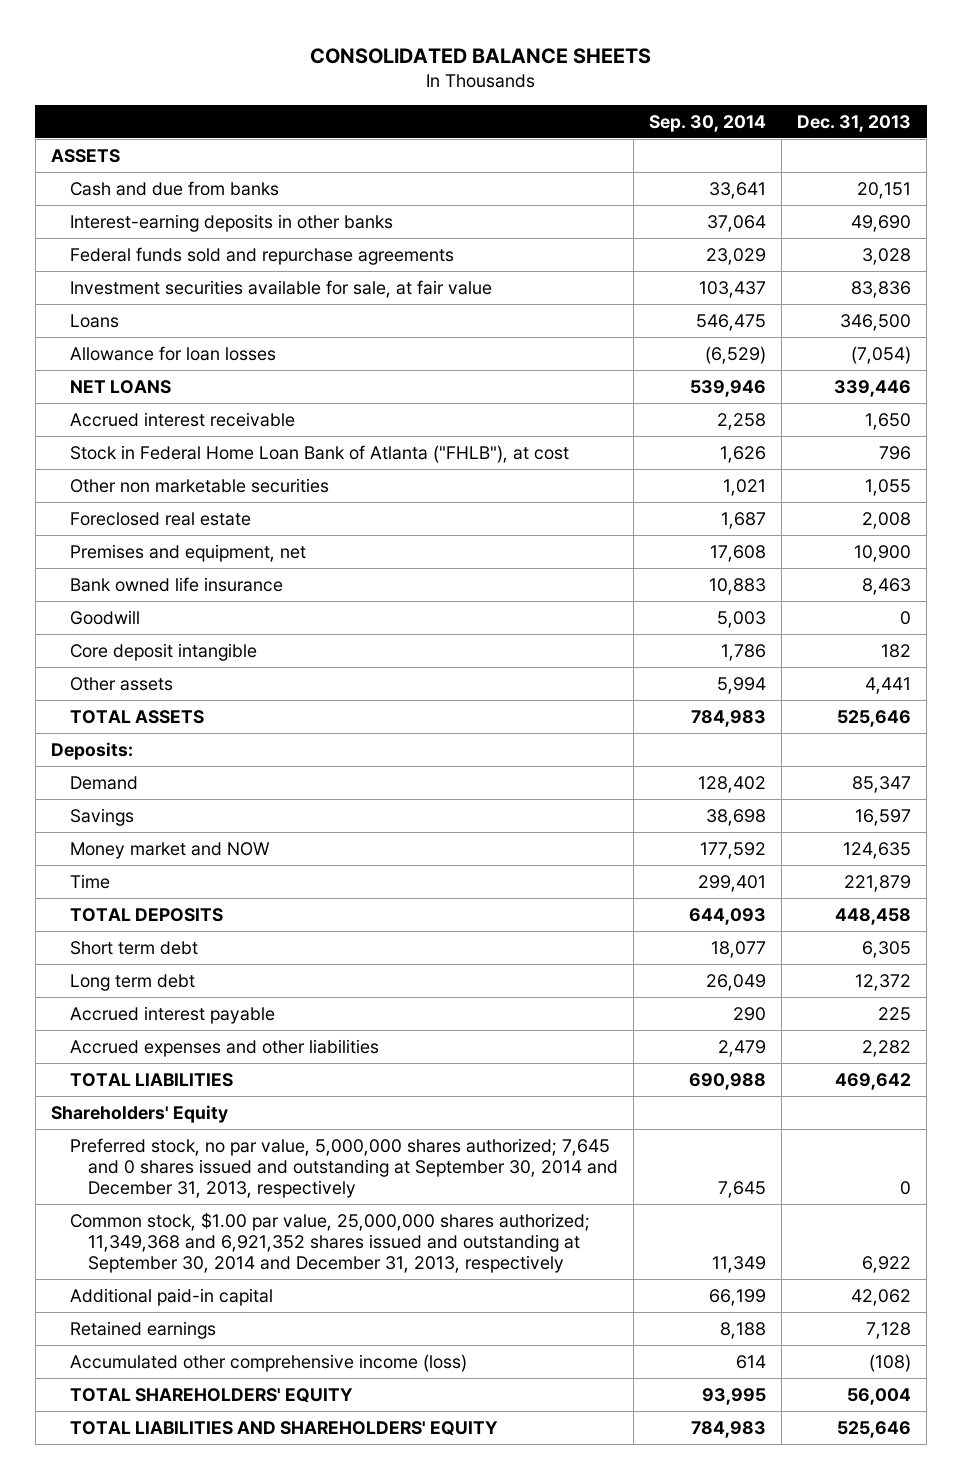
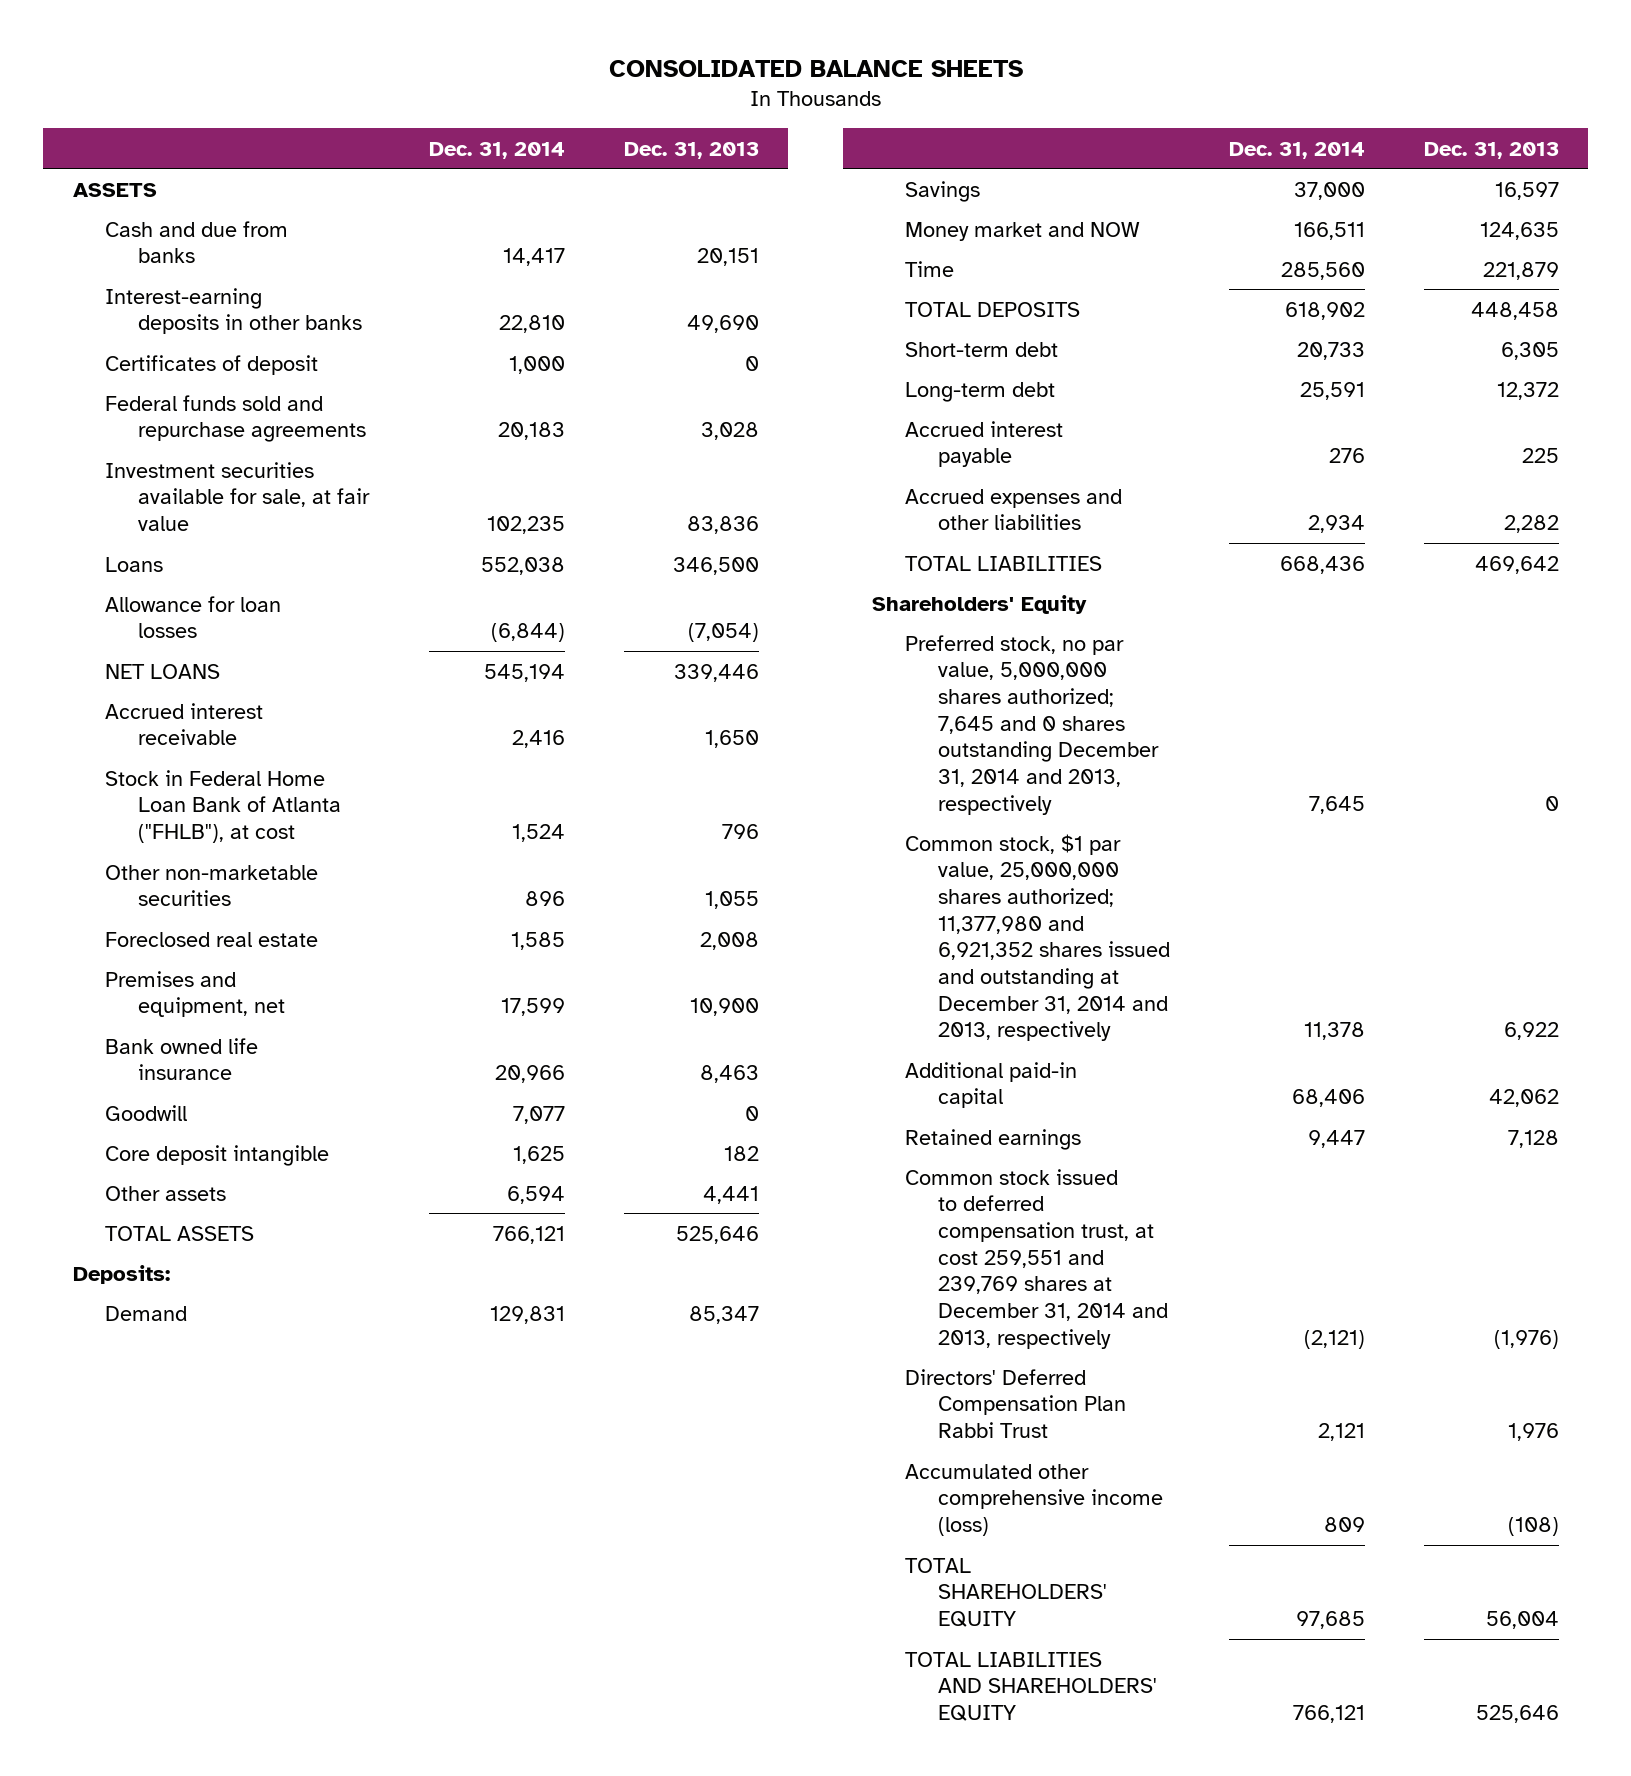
- | Sep. 30, 2014 | Dec. 31, 2013
+ | Dec. 31, 2014 | Dec. 31, 2013
+ Certificates of deposit | 1,000 | 0
- Other non marketable securities | 1,021 | 1,055
+ Other non-marketable securities | 896 | 1,055
- Short term debt | 18,077 | 6,305
- Long term debt | 26,049 | 12,372
+ Short-term debt | 20,733 | 6,305
+ Long-term debt | 25,591 | 12,372
- Preferred stock, no par value, 5,000,000 shares authorized; 7,645 and 0 shares issued and outstanding at September 30, 2014 and December 31, 2013, respectively | 7,645 | 0
- Common stock, $1.00 par value, 25,000,000 shares authorized; 11,349,368 and 6,921,352 shares issued and outstanding at September 30, 2014 and December 31, 2013, respectively | 11,349 | 6,922
+ Preferred stock, no par value, 5,000,000 shares authorized; 7,645 and 0 shares outstanding December 31, 2014 and 2013, respectively | 7,645 | 0
+ Common stock, $1 par value, 25,000,000 shares authorized; 11,377,980 and 6,921,352 shares issued and outstanding at December 31, 2014 and 2013, respectively | 11,378 | 6,922
+ Common stock issued to deferred compensation trust, at cost 259,551 and 239,769 shares at December 31, 2014 and 2013, respectively | (2,121) | (1,976)
+ Directors' Deferred Compensation Plan Rabbi Trust | 2,121 | 1,976

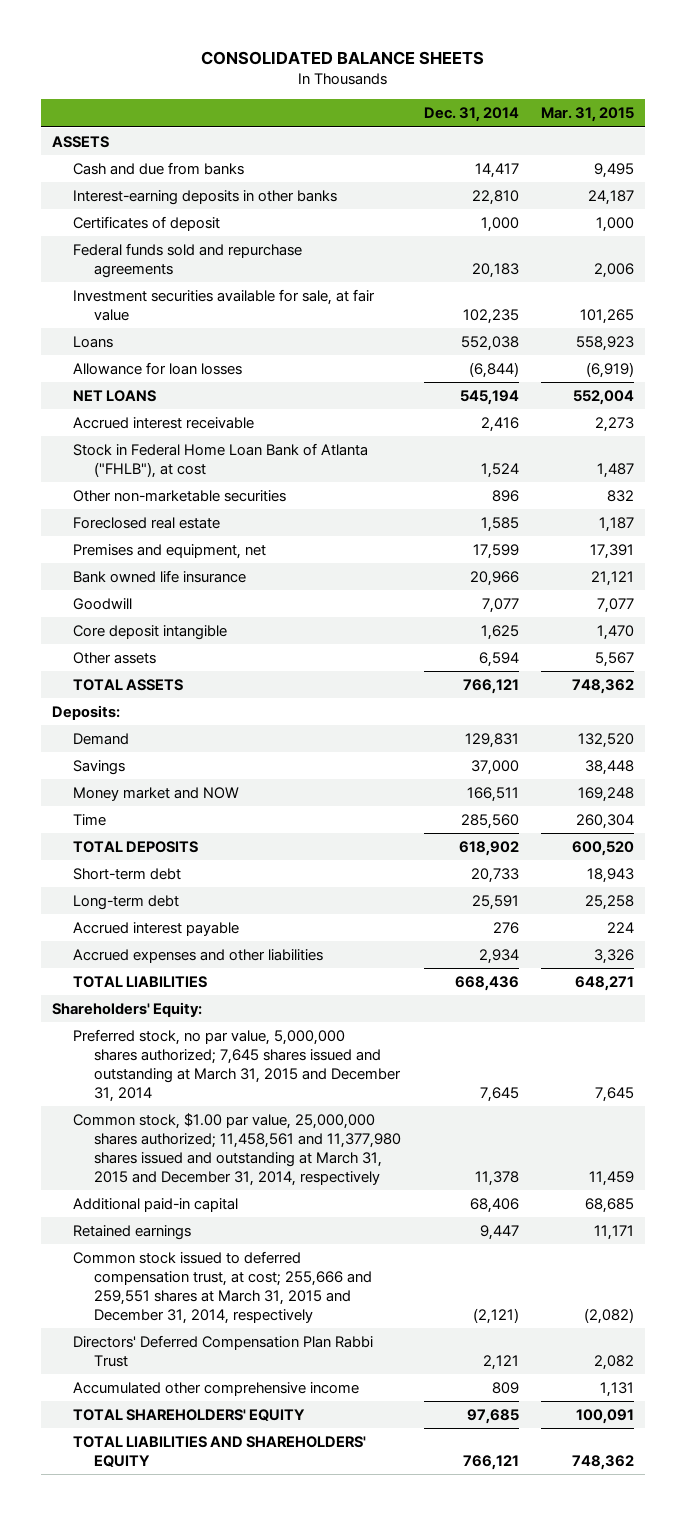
- | Dec. 31, 2014 | Dec. 31, 2013
+ | Dec. 31, 2014 | Mar. 31, 2015
- Shareholders' Equity
- Preferred stock, no par value, 5,000,000 shares authorized; 7,645 and 0 shares outstanding December 31, 2014 and 2013, respectively | 7,645 | 0
- Common stock, $1 par value, 25,000,000 shares authorized; 11,377,980 and 6,921,352 shares issued and outstanding at December 31, 2014 and 2013, respectively | 11,378 | 6,922
+ Shareholders' Equity:
+ Preferred stock, no par value, 5,000,000 shares authorized; 7,645 shares issued and outstanding at March 31, 2015 and December 31, 2014 | 7,645 | 7,645
+ Common stock, $1.00 par value, 25,000,000 shares authorized; 11,458,561 and 11,377,980 shares issued and outstanding at March 31, 2015 and December 31, 2014, respectively | 11,378 | 11,459
- Common stock issued to deferred compensation trust, at cost 259,551 and 239,769 shares at December 31, 2014 and 2013, respectively | (2,121) | (1,976)
+ Common stock issued to deferred compensation trust, at cost; 255,666 and 259,551 shares at March 31, 2015 and December 31, 2014, respectively | (2,121) | (2,082)
- Accumulated other comprehensive income (loss) | 809 | (108)
+ Accumulated other comprehensive income | 809 | 1,131

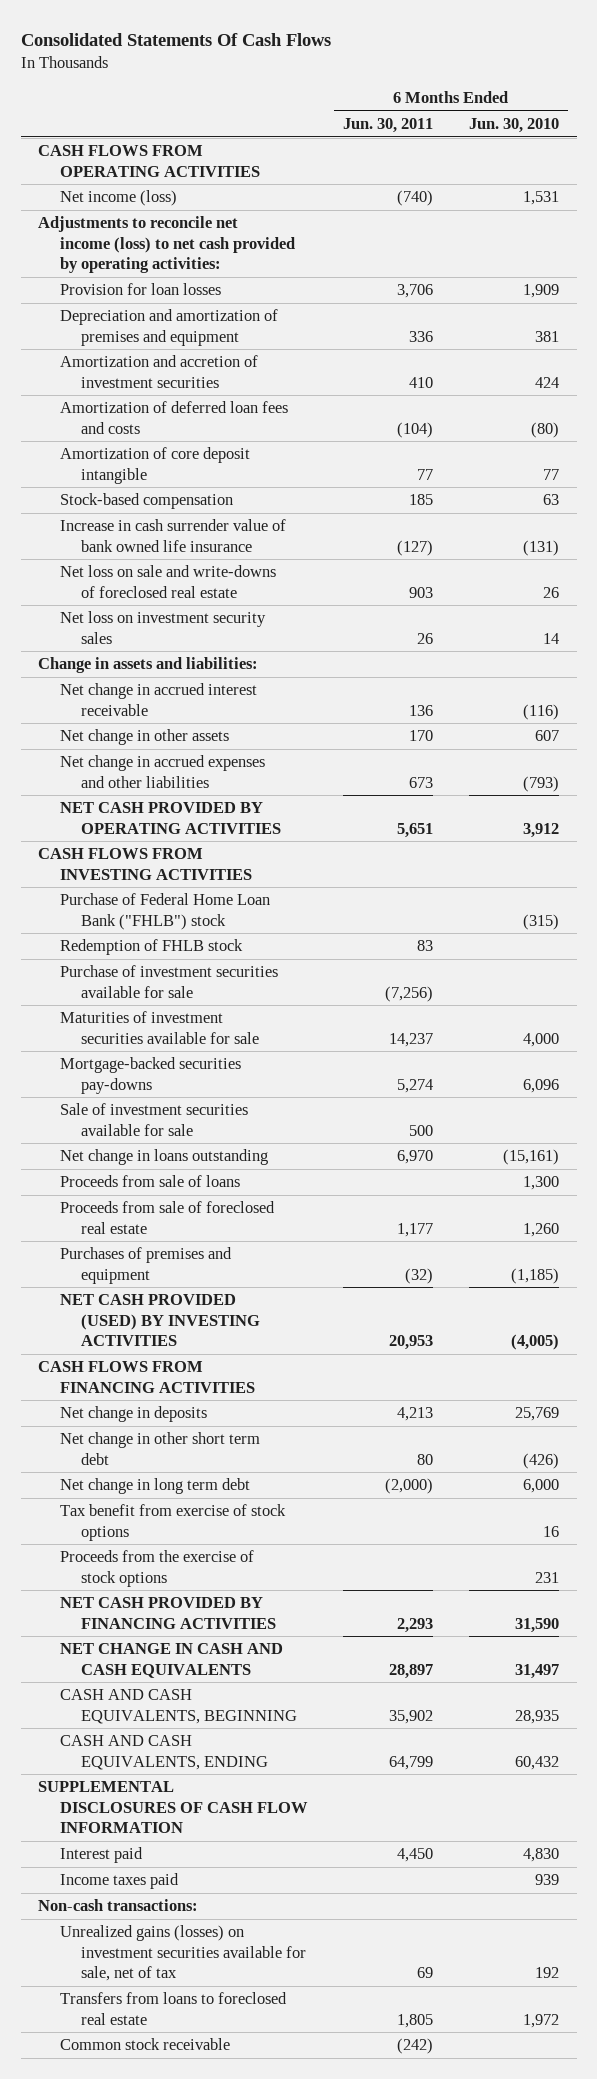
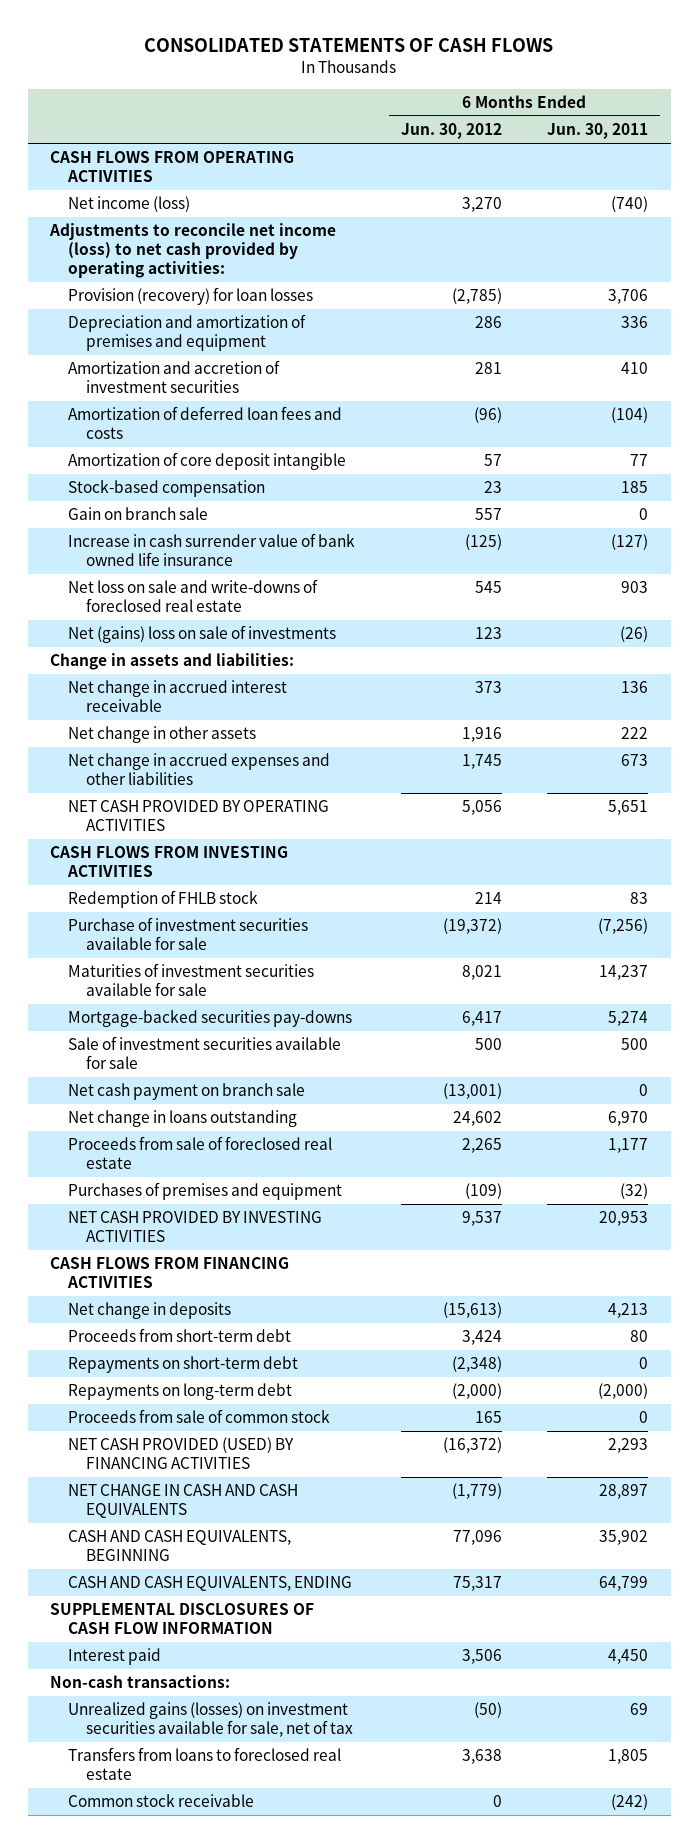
- Consolidated Statements Of Cash Flows
+ CONSOLIDATED STATEMENTS OF CASH FLOWS
- | 6 Months Ended Jun. 30, 2011 | 6 Months Ended Jun. 30, 2010
+ | 6 Months Ended Jun. 30, 2012 | 6 Months Ended Jun. 30, 2011
- Provision for loan losses | 3,706 | 1,909
+ Provision (recovery) for loan losses | (2,785) | 3,706
+ Gain on branch sale | 557 | 0
- Net loss on investment security sales | 26 | 14
+ Net (gains) loss on sale of investments | 123 | (26)
- Net change in other assets | 170 | 607
+ Net change in other assets | 1,916 | 222
- Purchase of Federal Home Loan Bank ("FHLB") stock | | (315)
+ Net cash payment on branch sale | (13,001) | 0
- Proceeds from sale of loans | | 1,300
- NET CASH PROVIDED (USED) BY INVESTING ACTIVITIES | 20,953 | (4,005)
+ NET CASH PROVIDED BY INVESTING ACTIVITIES | 9,537 | 20,953
- Net change in other short term debt | 80 | (426)
- Net change in long term debt | (2,000) | 6,000
- Tax benefit from exercise of stock options | | 16
- Proceeds from the exercise of stock options | | 231
- NET CASH PROVIDED BY FINANCING ACTIVITIES | 2,293 | 31,590
+ Proceeds from short-term debt | 3,424 | 80
+ Repayments on short-term debt | (2,348) | 0
+ Repayments on long-term debt | (2,000) | (2,000)
+ Proceeds from sale of common stock | 165 | 0
+ NET CASH PROVIDED (USED) BY FINANCING ACTIVITIES | (16,372) | 2,293
- Income taxes paid | | 939

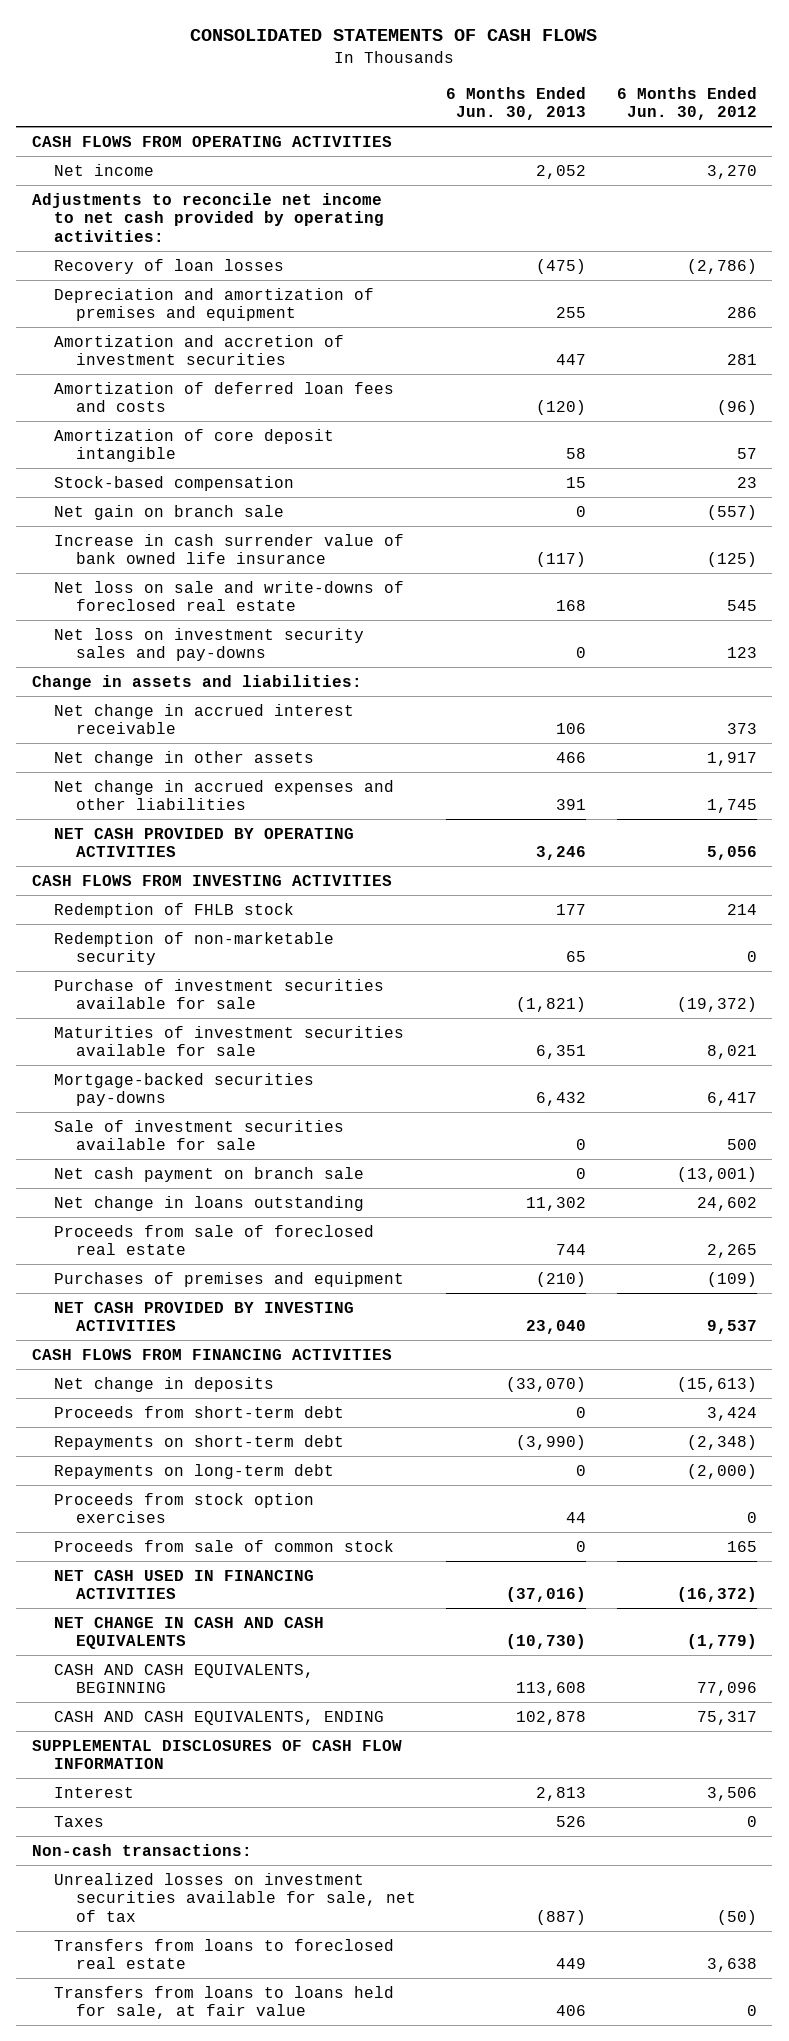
- | 6 Months Ended Jun. 30, 2012 | 6 Months Ended Jun. 30, 2011
+ | 6 Months Ended Jun. 30, 2013 | 6 Months Ended Jun. 30, 2012
- Net income (loss) | 3,270 | (740)
- Adjustments to reconcile net income (loss) to net cash provided by operating activities:
- Provision (recovery) for loan losses | (2,785) | 3,706
+ Net income | 2,052 | 3,270
+ Adjustments to reconcile net income to net cash provided by operating activities:
+ Recovery of loan losses | (475) | (2,786)
- Gain on branch sale | 557 | 0
+ Net gain on branch sale | 0 | (557)
- Net (gains) loss on sale of investments | 123 | (26)
+ Net loss on investment security sales and pay-downs | 0 | 123
- Net change in other assets | 1,916 | 222
+ Net change in other assets | 466 | 1,917
+ Redemption of non-marketable security | 65 | 0
+ Proceeds from stock option exercises | 44 | 0
- NET CASH PROVIDED (USED) BY FINANCING ACTIVITIES | (16,372) | 2,293
+ NET CASH USED IN FINANCING ACTIVITIES | (37,016) | (16,372)
- Interest paid | 3,506 | 4,450
+ Interest | 2,813 | 3,506
+ Taxes | 526 | 0
- Unrealized gains (losses) on investment securities available for sale, net of tax | (50) | 69
+ Unrealized losses on investment securities available for sale, net of tax | (887) | (50)
- Common stock receivable | 0 | (242)
+ Transfers from loans to loans held for sale, at fair value | 406 | 0

